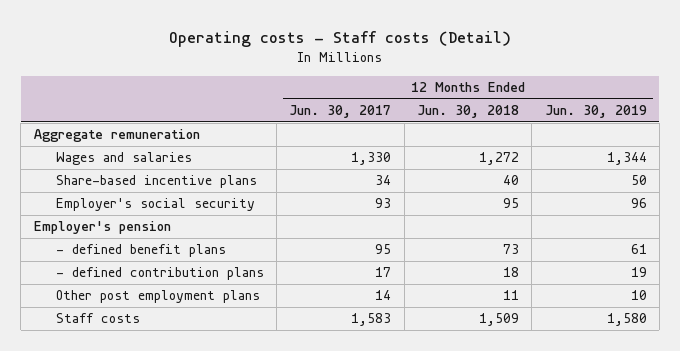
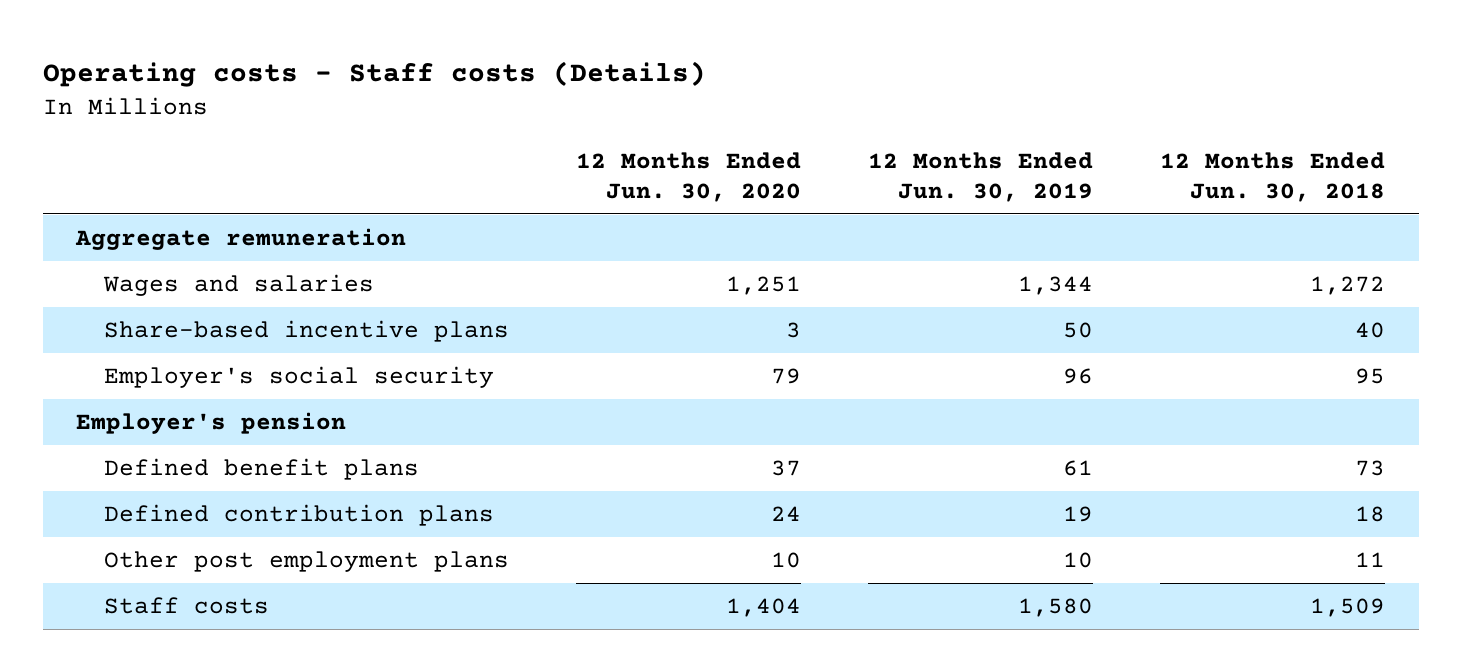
- Operating costs - Staff costs (Detail)
+ Operating costs - Staff costs (Details)
- | 12 Months Ended Jun. 30, 2017 | 12 Months Ended Jun. 30, 2018 | 12 Months Ended Jun. 30, 2019
+ | 12 Months Ended Jun. 30, 2020 | 12 Months Ended Jun. 30, 2019 | 12 Months Ended Jun. 30, 2018
- - defined benefit plans | 95 | 73 | 61
- - defined contribution plans | 17 | 18 | 19
+ Defined benefit plans | 37 | 61 | 73
+ Defined contribution plans | 24 | 19 | 18

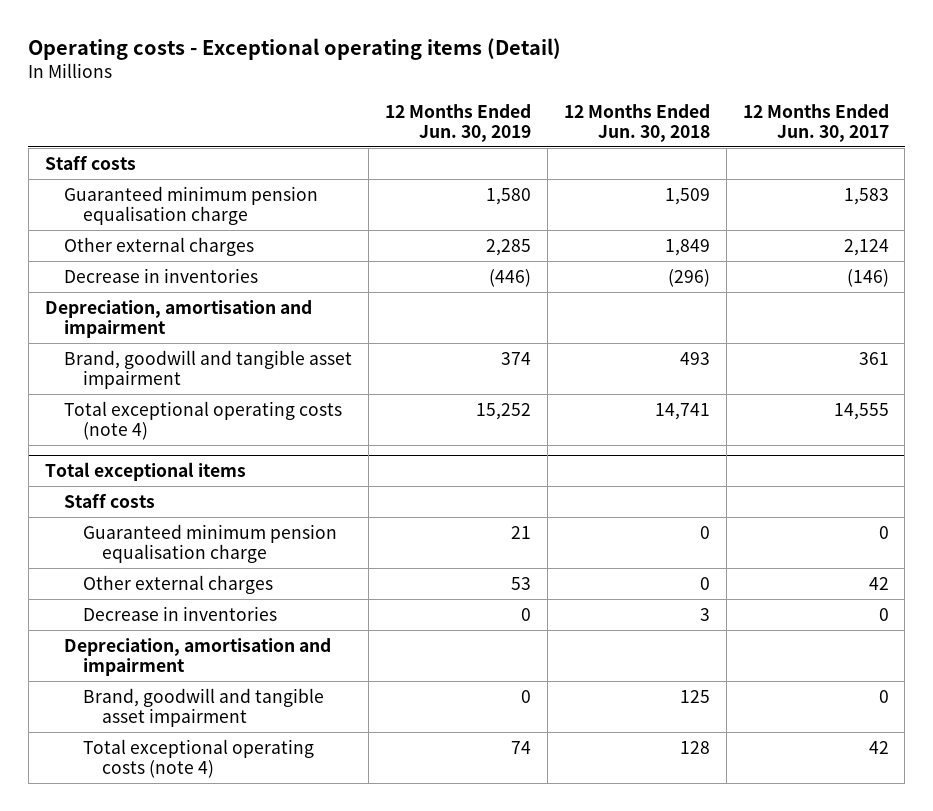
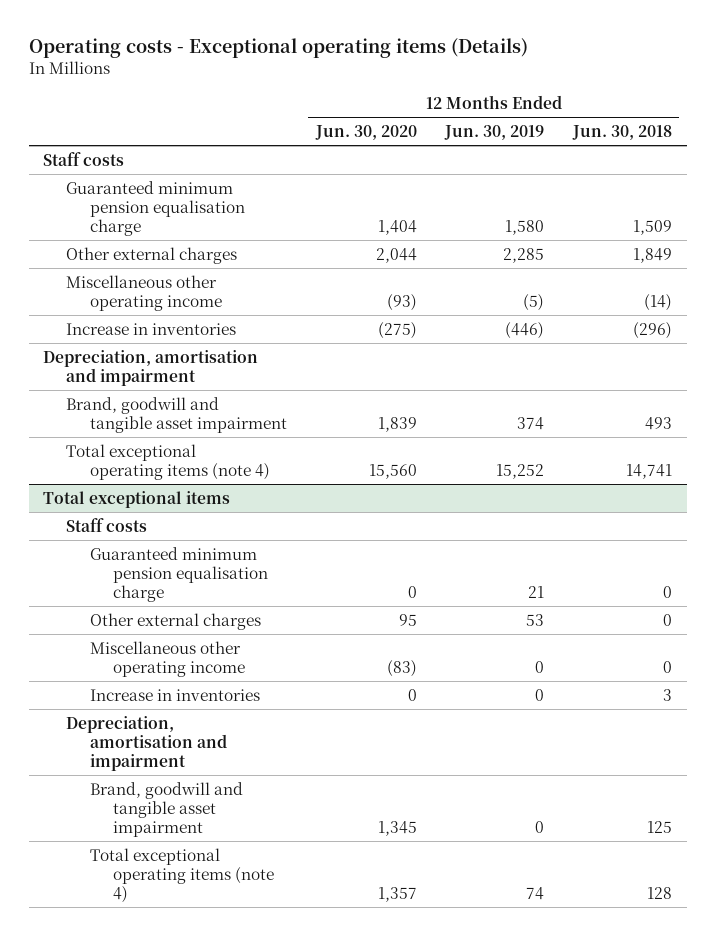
- Operating costs - Exceptional operating items (Detail)
+ Operating costs - Exceptional operating items (Details)
- | 12 Months Ended Jun. 30, 2019 | 12 Months Ended Jun. 30, 2018 | 12 Months Ended Jun. 30, 2017
+ | 12 Months Ended Jun. 30, 2020 | 12 Months Ended Jun. 30, 2019 | 12 Months Ended Jun. 30, 2018
- Decrease in inventories | (446) | (296) | (146)
+ Miscellaneous other operating income | (93) | (5) | (14)
+ Increase in inventories | (275) | (446) | (296)
- Total exceptional operating costs (note 4) | 15,252 | 14,741 | 14,555
+ Total exceptional operating items (note 4) | 15,560 | 15,252 | 14,741
@ Total exceptional items
- Decrease in inventories | 0 | 3 | 0
+ Miscellaneous other operating income | (83) | 0 | 0
+ Increase in inventories | 0 | 0 | 3
- Total exceptional operating costs (note 4) | 74 | 128 | 42
+ Total exceptional operating items (note 4) | 1,357 | 74 | 128

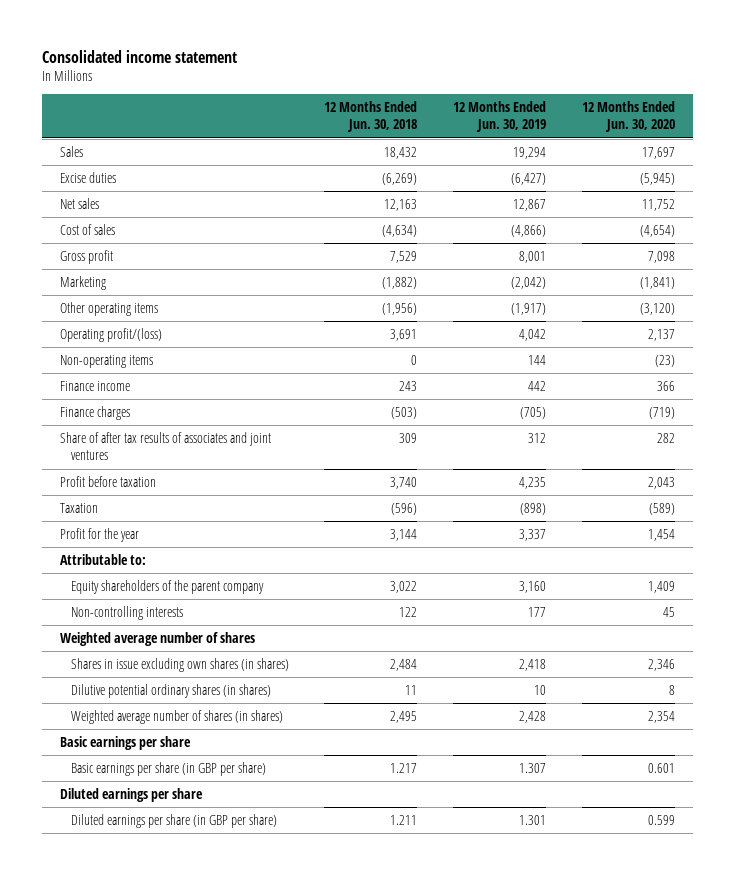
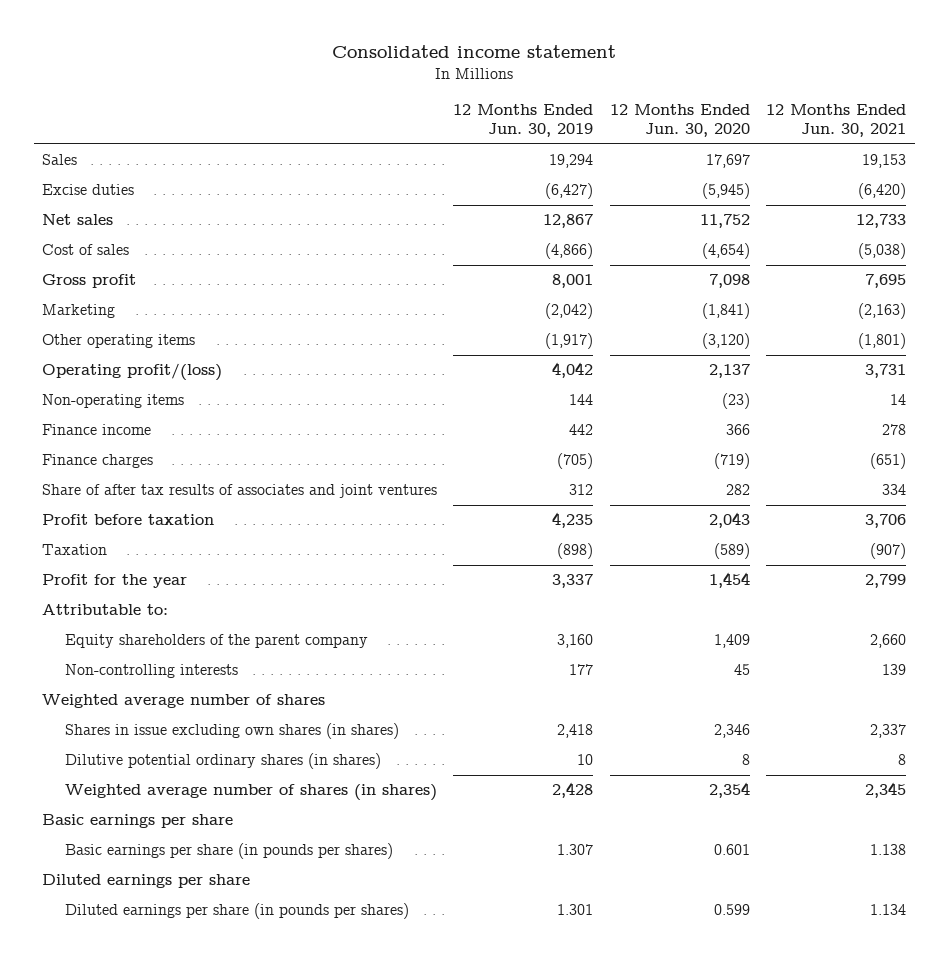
- | 12 Months Ended Jun. 30, 2018 | 12 Months Ended Jun. 30, 2019 | 12 Months Ended Jun. 30, 2020
+ | 12 Months Ended Jun. 30, 2019 | 12 Months Ended Jun. 30, 2020 | 12 Months Ended Jun. 30, 2021
- Basic earnings per share (in GBP per share) | 1.217 | 1.307 | 0.601
+ Basic earnings per share (in pounds per shares) | 1.307 | 0.601 | 1.138
- Diluted earnings per share (in GBP per share) | 1.211 | 1.301 | 0.599
+ Diluted earnings per share (in pounds per shares) | 1.301 | 0.599 | 1.134

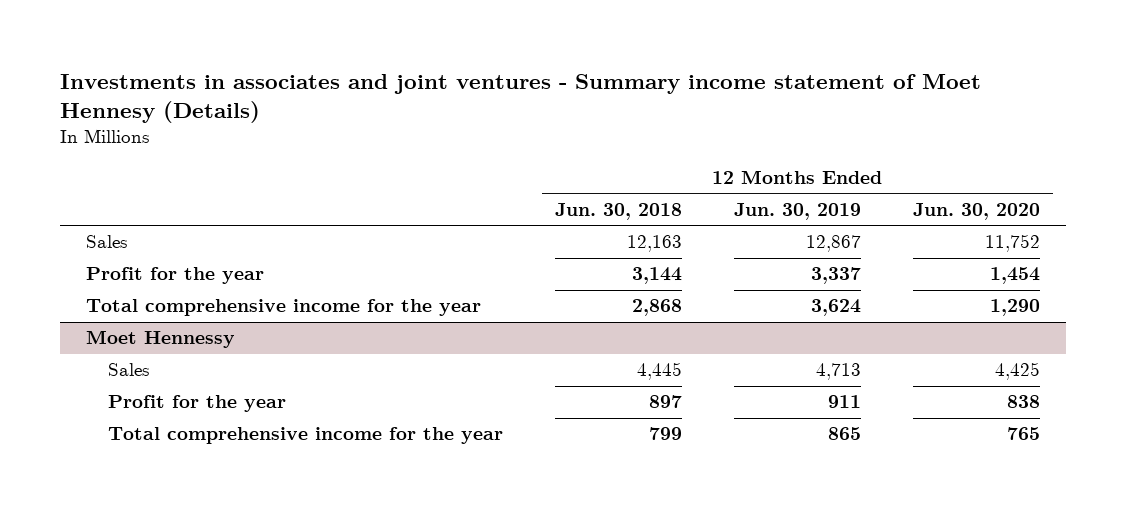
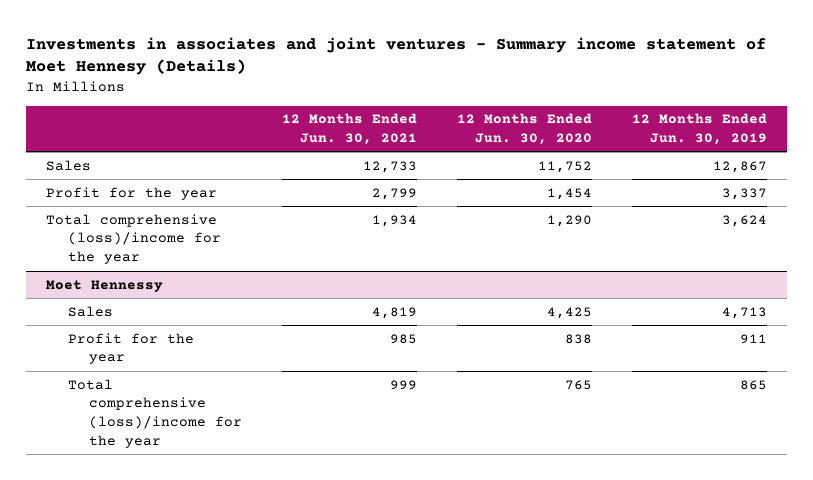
- | 12 Months Ended Jun. 30, 2018 | 12 Months Ended Jun. 30, 2019 | 12 Months Ended Jun. 30, 2020
+ | 12 Months Ended Jun. 30, 2021 | 12 Months Ended Jun. 30, 2020 | 12 Months Ended Jun. 30, 2019
- Total comprehensive income for the year | 2,868 | 3,624 | 1,290
+ Total comprehensive (loss)/income for the year | 1,934 | 1,290 | 3,624
@ Moet Hennessy
- Total comprehensive income for the year | 799 | 865 | 765
+ Total comprehensive (loss)/income for the year | 999 | 765 | 865

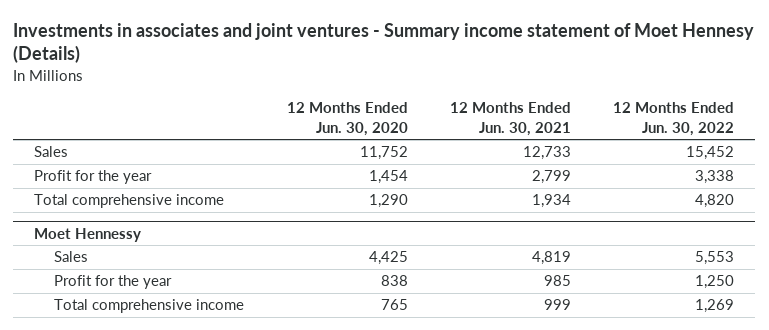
- | 12 Months Ended Jun. 30, 2021 | 12 Months Ended Jun. 30, 2020 | 12 Months Ended Jun. 30, 2019
+ | 12 Months Ended Jun. 30, 2020 | 12 Months Ended Jun. 30, 2021 | 12 Months Ended Jun. 30, 2022
- Total comprehensive (loss)/income for the year | 1,934 | 1,290 | 3,624
+ Total comprehensive income | 1,290 | 1,934 | 4,820
@ Moet Hennessy
- Total comprehensive (loss)/income for the year | 999 | 765 | 865
+ Total comprehensive income | 765 | 999 | 1,269

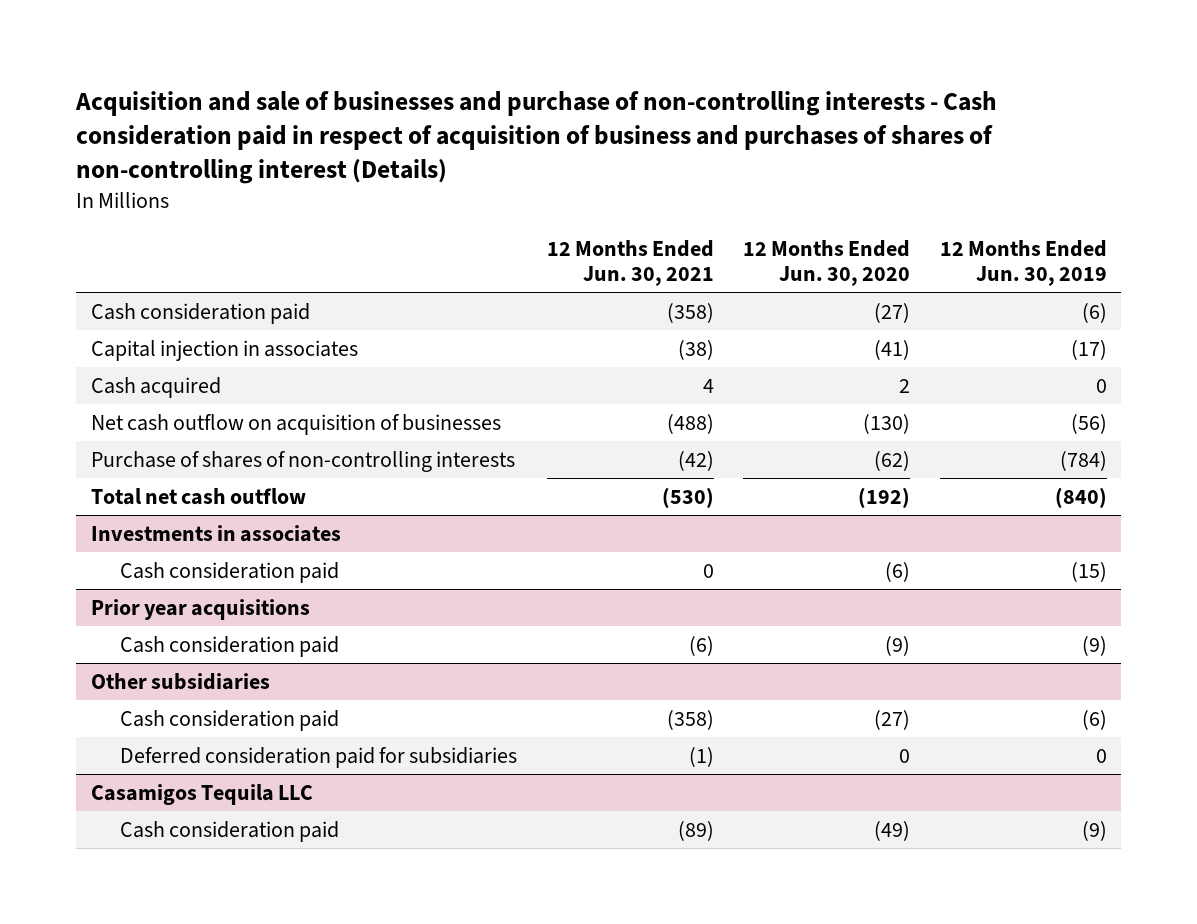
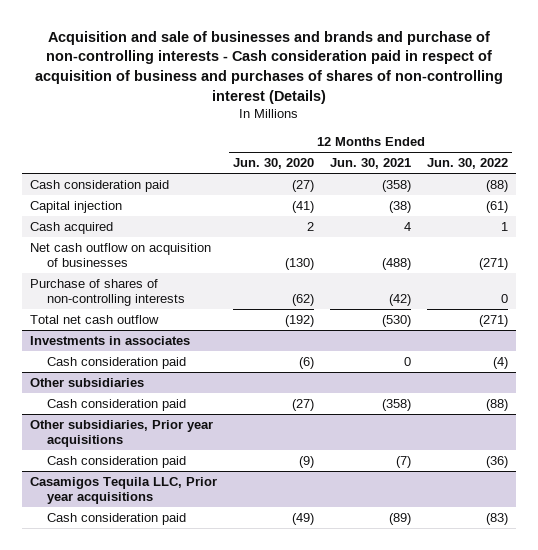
- Acquisition and sale of businesses and purchase of non-controlling interests - Cash consideration paid in respect of acquisition of business and purchases of shares of non-controlling interest (Details)
+ Acquisition and sale of businesses and brands and purchase of non-controlling interests - Cash consideration paid in respect of acquisition of business and purchases of shares of non-controlling interest (Details)
- | 12 Months Ended Jun. 30, 2021 | 12 Months Ended Jun. 30, 2020 | 12 Months Ended Jun. 30, 2019
+ | 12 Months Ended Jun. 30, 2020 | 12 Months Ended Jun. 30, 2021 | 12 Months Ended Jun. 30, 2022
- Capital injection in associates | (38) | (41) | (17)
+ Capital injection | (41) | (38) | (61)
- Prior year acquisitions
- Cash consideration paid | (6) | (9) | (9)
@ Other subsidiaries
- Deferred consideration paid for subsidiaries | (1) | 0 | 0
- Casamigos Tequila LLC
+ Other subsidiaries, Prior year acquisitions
+ Cash consideration paid | (9) | (7) | (36)
+ Casamigos Tequila LLC, Prior year acquisitions

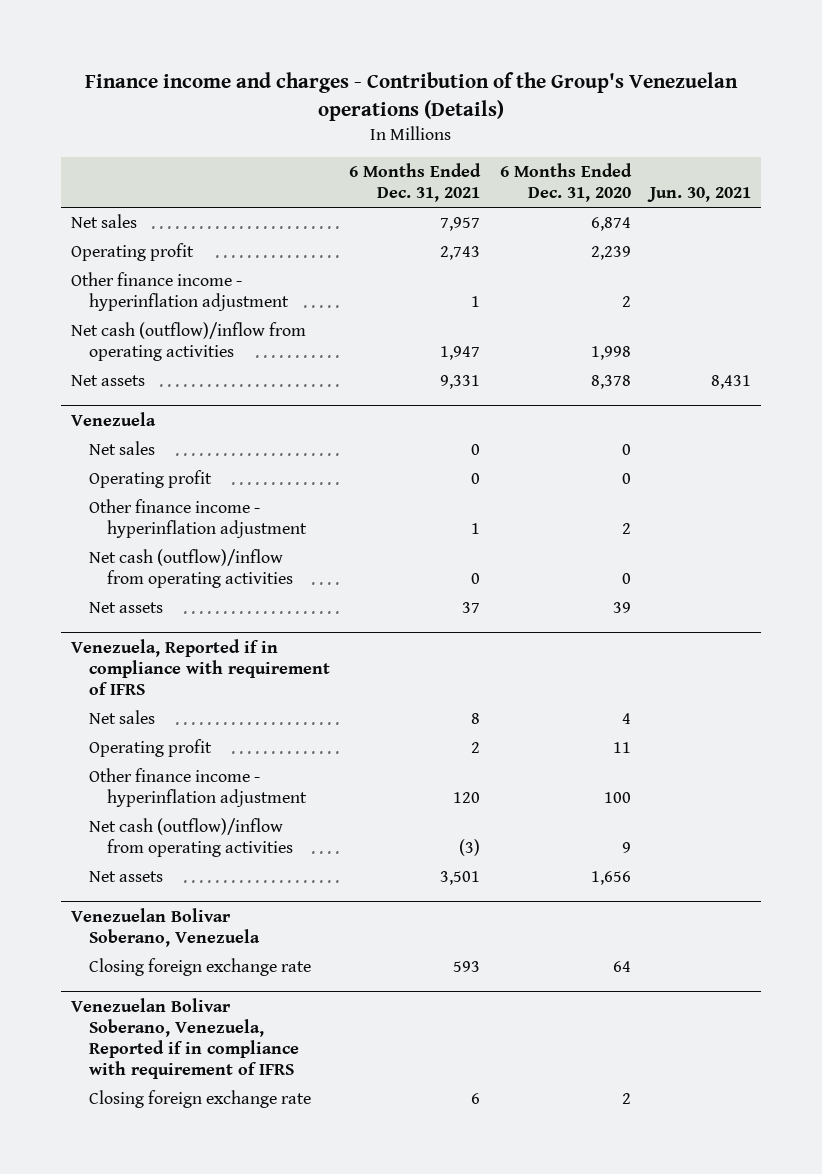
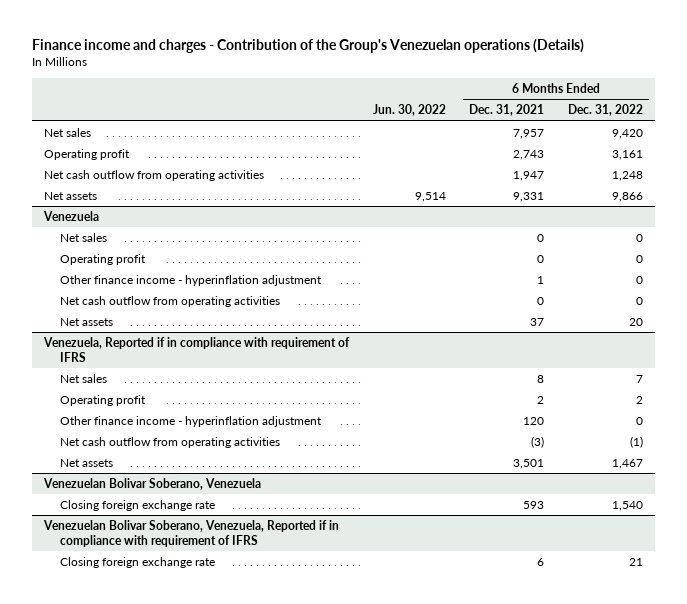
- | 6 Months Ended Dec. 31, 2021 | 6 Months Ended Dec. 31, 2020 | Jun. 30, 2021
+ | Jun. 30, 2022 | 6 Months Ended Dec. 31, 2021 | 6 Months Ended Dec. 31, 2022
- Other finance income - hyperinflation adjustment | 1 | 2 |
- Net cash (outflow)/inflow from operating activities | 1,947 | 1,998 |
+ Net cash outflow from operating activities | | 1,947 | 1,248
@ Venezuela
- Net cash (outflow)/inflow from operating activities | 0 | 0 |
+ Net cash outflow from operating activities | | 0 | 0
@ Venezuela, Reported if in compliance with requirement of IFRS
- Net cash (outflow)/inflow from operating activities | (3) | 9 |
+ Net cash outflow from operating activities | | (3) | (1)

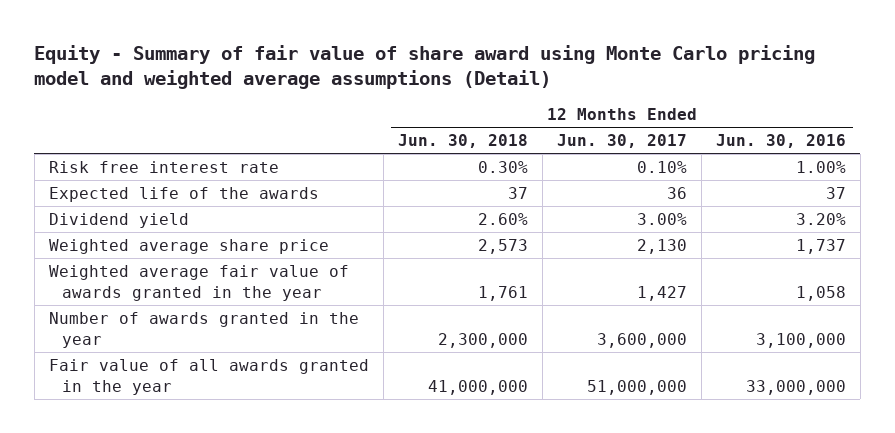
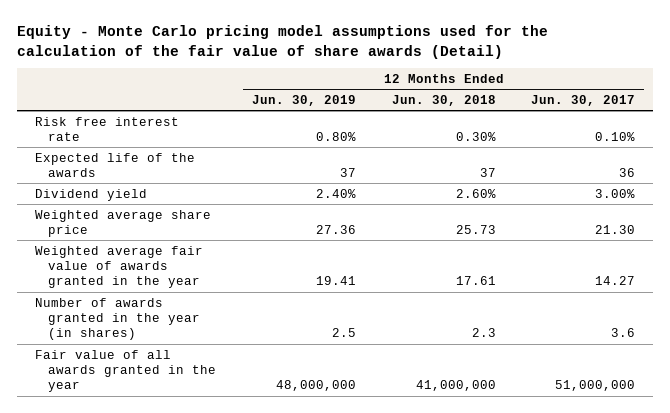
- Equity - Summary of fair value of share award using Monte Carlo pricing model and weighted average assumptions (Detail)
+ Equity - Monte Carlo pricing model assumptions used for the calculation of the fair value of share awards (Detail)
- | 12 Months Ended Jun. 30, 2018 | 12 Months Ended Jun. 30, 2017 | 12 Months Ended Jun. 30, 2016
+ | 12 Months Ended Jun. 30, 2019 | 12 Months Ended Jun. 30, 2018 | 12 Months Ended Jun. 30, 2017
- Weighted average share price | 2,573 | 2,130 | 1,737
- Weighted average fair value of awards granted in the year | 1,761 | 1,427 | 1,058
- Number of awards granted in the year | 2,300,000 | 3,600,000 | 3,100,000
+ Weighted average share price | 27.36 | 25.73 | 21.30
+ Weighted average fair value of awards granted in the year | 19.41 | 17.61 | 14.27
+ Number of awards granted in the year (in shares) | 2.5 | 2.3 | 3.6

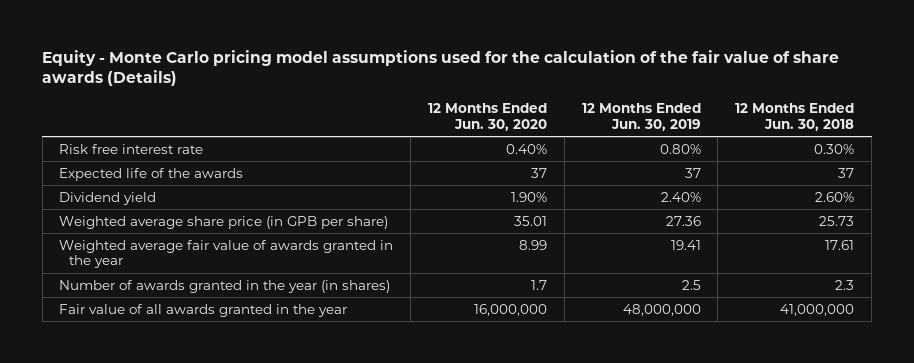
- Equity - Monte Carlo pricing model assumptions used for the calculation of the fair value of share awards (Detail)
+ Equity - Monte Carlo pricing model assumptions used for the calculation of the fair value of share awards (Details)
- | 12 Months Ended Jun. 30, 2019 | 12 Months Ended Jun. 30, 2018 | 12 Months Ended Jun. 30, 2017
+ | 12 Months Ended Jun. 30, 2020 | 12 Months Ended Jun. 30, 2019 | 12 Months Ended Jun. 30, 2018
- Weighted average share price | 27.36 | 25.73 | 21.30
+ Weighted average share price (in GPB per share) | 35.01 | 27.36 | 25.73

